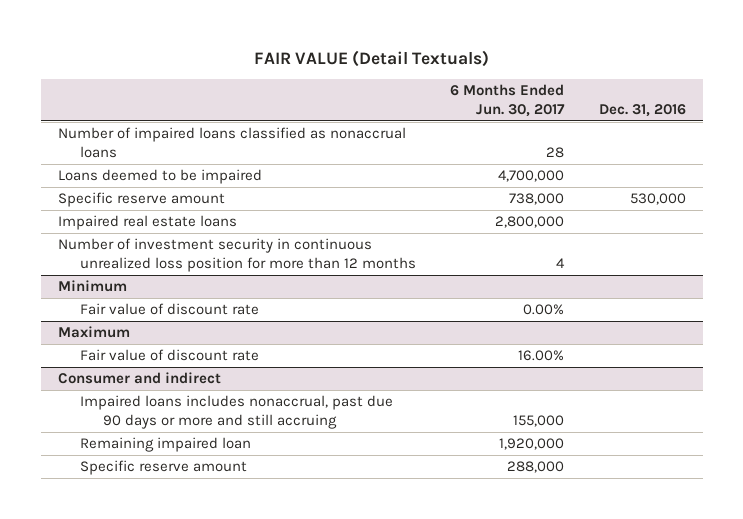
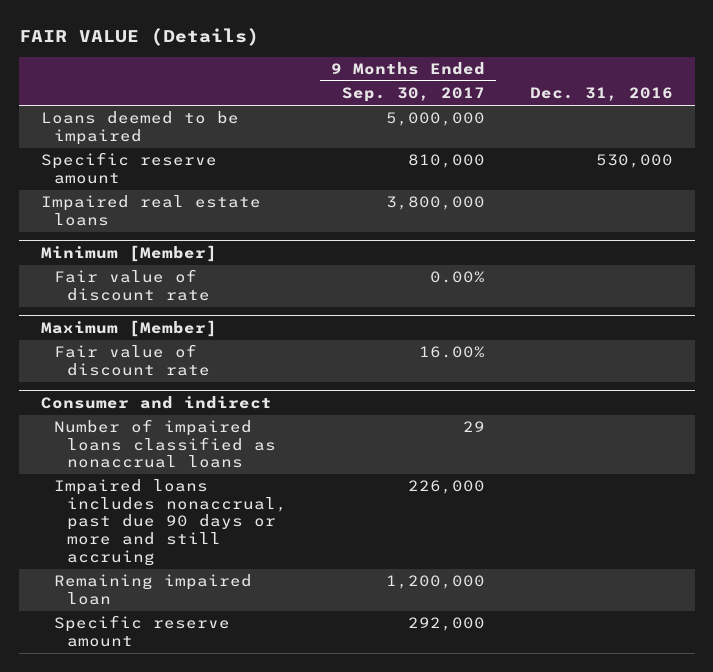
- FAIR VALUE (Detail Textuals)
+ FAIR VALUE (Details)
- | 6 Months Ended Jun. 30, 2017 | Dec. 31, 2016
+ | 9 Months Ended Sep. 30, 2017 | Dec. 31, 2016
- Number of impaired loans classified as nonaccrual loans | 28 |
- Number of investment security in continuous unrealized loss position for more than 12 months | 4 |
- Minimum
+ Minimum [Member]
- Maximum
+ Maximum [Member]
@ Consumer and indirect
+ Number of impaired loans classified as nonaccrual loans | 29 |

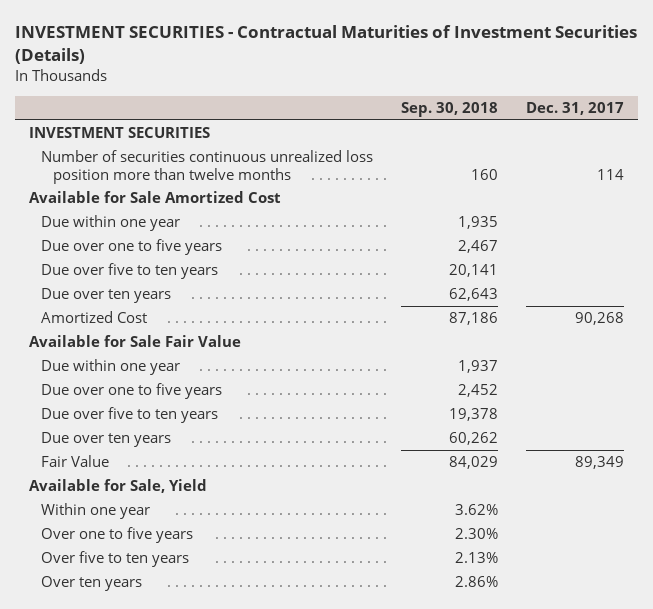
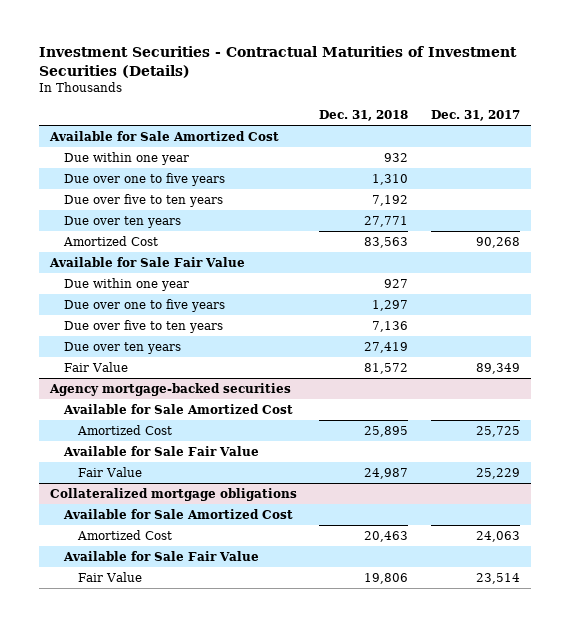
- INVESTMENT SECURITIES - Contractual Maturities of Investment Securities (Details)
+ Investment Securities - Contractual Maturities of Investment Securities (Details)
- | Sep. 30, 2018 | Dec. 31, 2017
+ | Dec. 31, 2018 | Dec. 31, 2017
- INVESTMENT SECURITIES
- Number of securities continuous unrealized loss position more than twelve months | 160 | 114
- Available for Sale, Yield
- Within one year | 3.62% |
- Over one to five years | 2.30% |
- Over five to ten years | 2.13% |
- Over ten years | 2.86% |
+ Agency mortgage-backed securities
+ Available for Sale Amortized Cost
+ Amortized Cost | 25,895 | 25,725
+ Available for Sale Fair Value
+ Fair Value | 24,987 | 25,229
+ Collateralized mortgage obligations
+ Available for Sale Amortized Cost
+ Amortized Cost | 20,463 | 24,063
+ Available for Sale Fair Value
+ Fair Value | 19,806 | 23,514

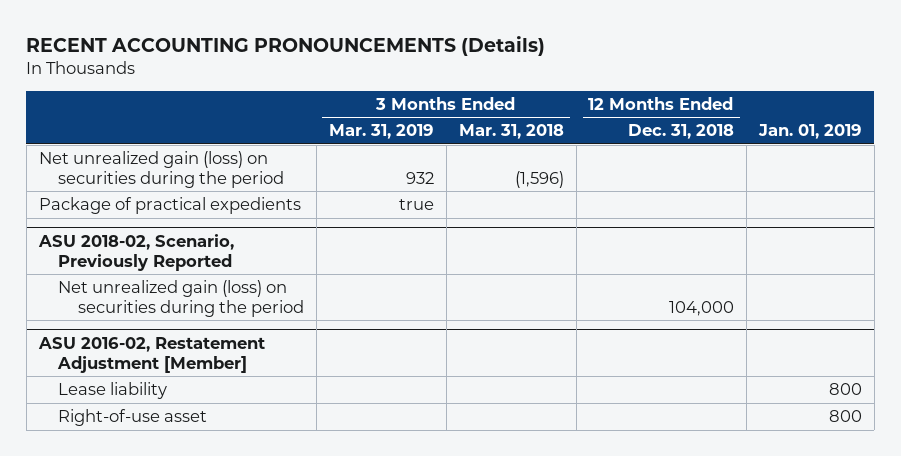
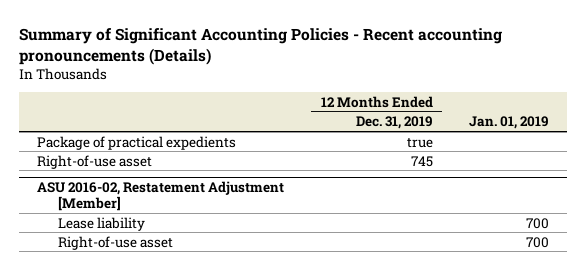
- RECENT ACCOUNTING PRONOUNCEMENTS (Details)
+ Summary of Significant Accounting Policies - Recent accounting pronouncements (Details)
- | 3 Months Ended Mar. 31, 2019 | 3 Months Ended Mar. 31, 2018 | 12 Months Ended Dec. 31, 2018 | Jan. 01, 2019
+ | 12 Months Ended Dec. 31, 2019 | Jan. 01, 2019
- Net unrealized gain (loss) on securities during the period | 932 | (1,596) | |
- ASU 2018-02, Scenario, Previously Reported
- Net unrealized gain (loss) on securities during the period | | | 104,000 |
+ Right-of-use asset | 745 |
@ ASU 2016-02, Restatement Adjustment [Member]
- Lease liability | | | | 800
- Right-of-use asset | | | | 800
+ Lease liability | | 700
+ Right-of-use asset | | 700

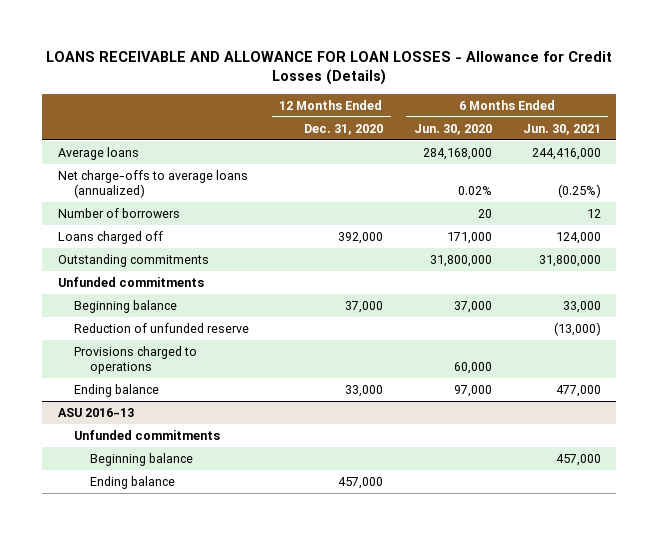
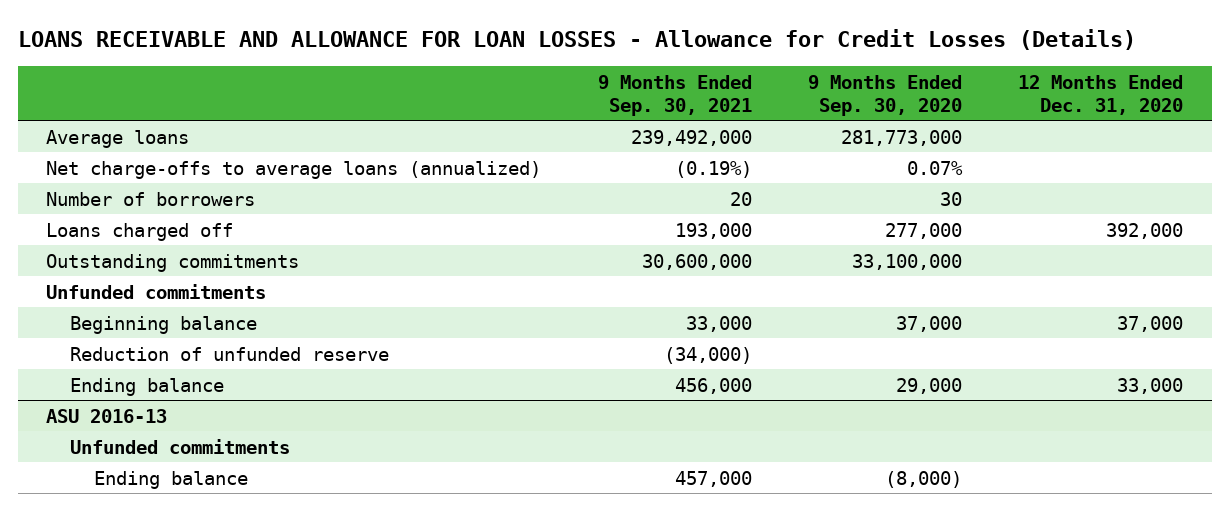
- | 12 Months Ended Dec. 31, 2020 | 6 Months Ended Jun. 30, 2020 | 6 Months Ended Jun. 30, 2021
+ | 9 Months Ended Sep. 30, 2021 | 9 Months Ended Sep. 30, 2020 | 12 Months Ended Dec. 31, 2020
- Provisions charged to operations | | 60,000 |
@ ASU 2016-13
- Beginning balance | | | 457,000
- Ending balance | 457,000 | |
+ Ending balance | 457,000 | (8,000) |

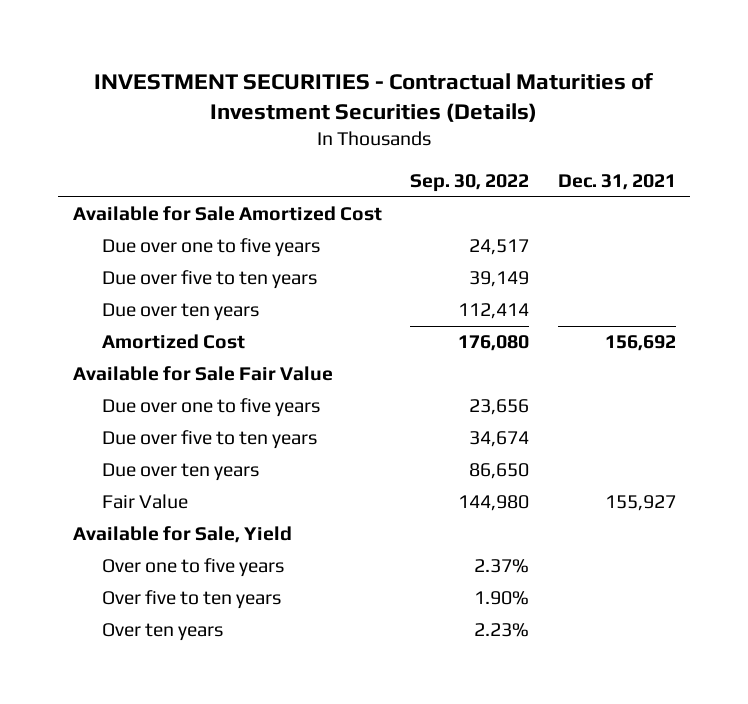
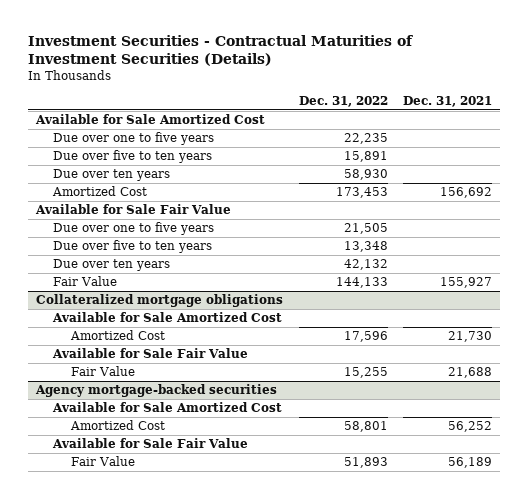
- INVESTMENT SECURITIES - Contractual Maturities of Investment Securities (Details)
+ Investment Securities - Contractual Maturities of Investment Securities (Details)
- | Sep. 30, 2022 | Dec. 31, 2021
+ | Dec. 31, 2022 | Dec. 31, 2021
- Available for Sale, Yield
- Over one to five years | 2.37% |
- Over five to ten years | 1.90% |
- Over ten years | 2.23% |
+ Collateralized mortgage obligations
+ Available for Sale Amortized Cost
+ Amortized Cost | 17,596 | 21,730
+ Available for Sale Fair Value
+ Fair Value | 15,255 | 21,688
+ Agency mortgage-backed securities
+ Available for Sale Amortized Cost
+ Amortized Cost | 58,801 | 56,252
+ Available for Sale Fair Value
+ Fair Value | 51,893 | 56,189

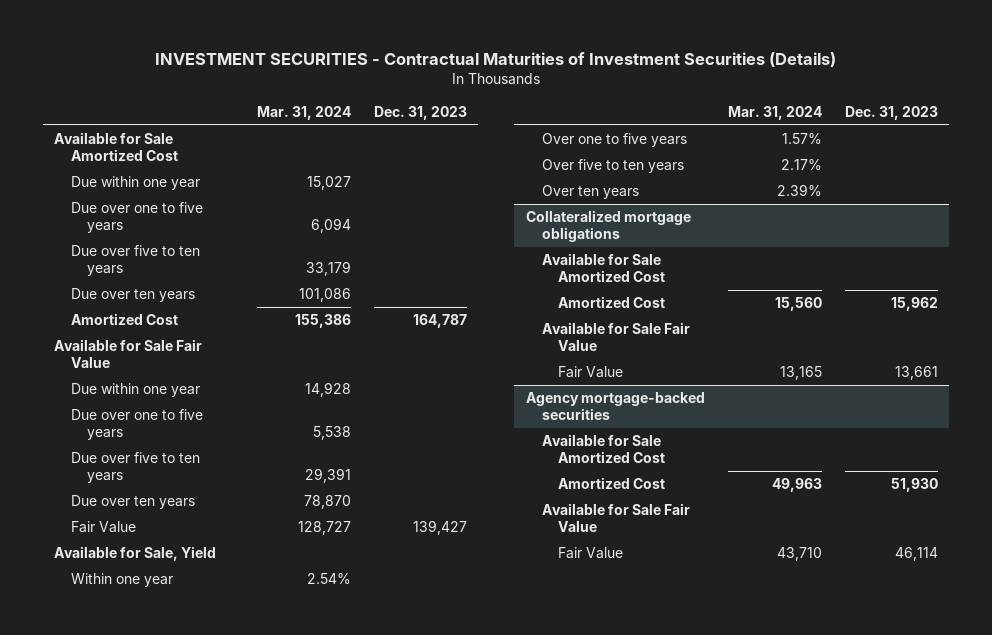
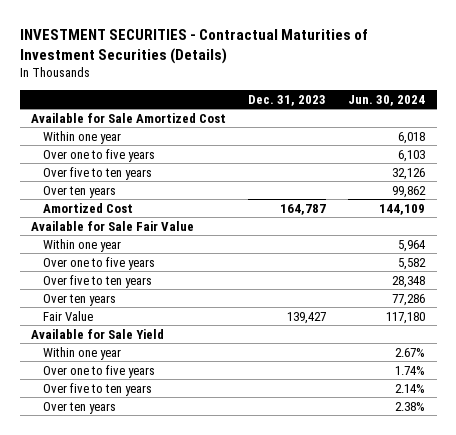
- | Mar. 31, 2024 | Dec. 31, 2023
+ | Dec. 31, 2023 | Jun. 30, 2024
- Due within one year | 15,027 |
- Due over one to five years | 6,094 |
- Due over five to ten years | 33,179 |
- Due over ten years | 101,086 |
+ Within one year | | 6,018
+ Over one to five years | | 6,103
+ Over five to ten years | | 32,126
+ Over ten years | | 99,862
- Due within one year | 14,928 |
- Due over one to five years | 5,538 |
- Due over five to ten years | 29,391 |
- Due over ten years | 78,870 |
+ Within one year | | 5,964
+ Over one to five years | | 5,582
+ Over five to ten years | | 28,348
+ Over ten years | | 77,286
- Available for Sale, Yield
+ Available for Sale Yield
- Collateralized mortgage obligations
- Available for Sale Amortized Cost
- Amortized Cost | 15,560 | 15,962
- Available for Sale Fair Value
- Fair Value | 13,165 | 13,661
- Agency mortgage-backed securities
- Available for Sale Amortized Cost
- Amortized Cost | 49,963 | 51,930
- Available for Sale Fair Value
- Fair Value | 43,710 | 46,114

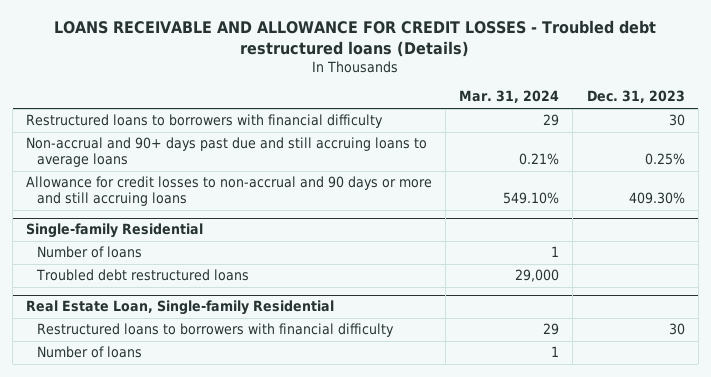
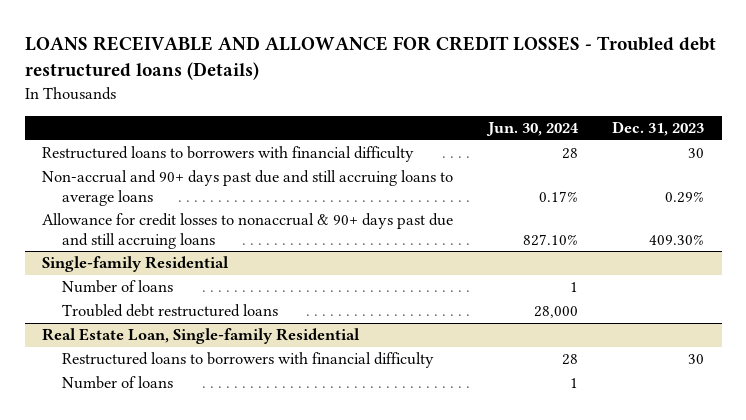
- | Mar. 31, 2024 | Dec. 31, 2023
+ | Jun. 30, 2024 | Dec. 31, 2023
- Non-accrual and 90+ days past due and still accruing loans to average loans | 0.21% | 0.25%
- Allowance for credit losses to non-accrual and 90 days or more and still accruing loans | 549.10% | 409.30%
+ Non-accrual and 90+ days past due and still accruing loans to average loans | 0.17% | 0.29%
+ Allowance for credit losses to nonaccrual & 90+ days past due and still accruing loans | 827.10% | 409.30%

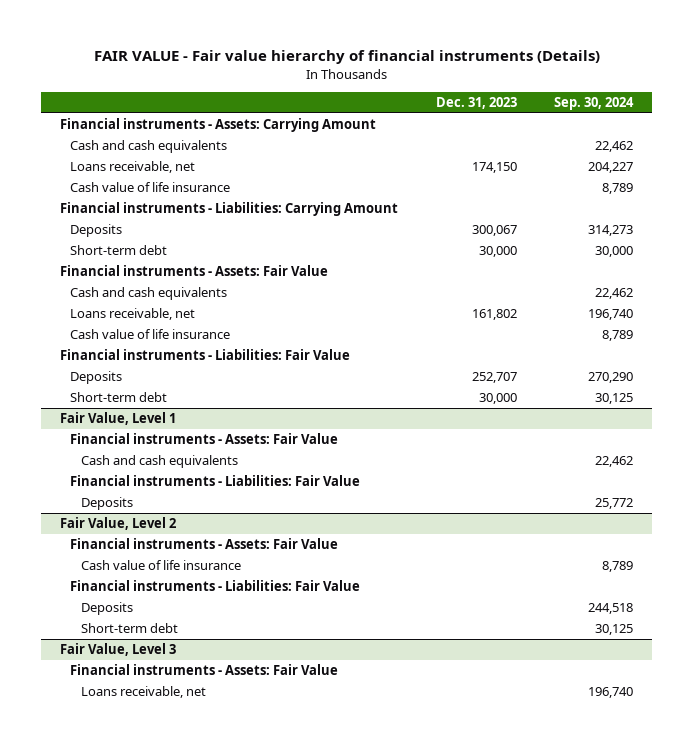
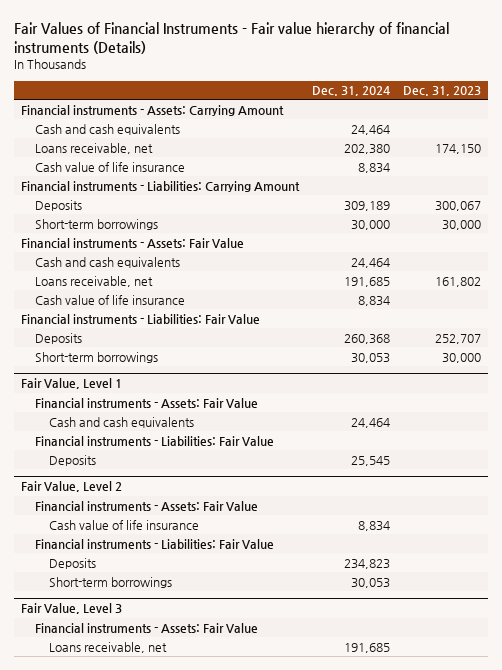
- FAIR VALUE - Fair value hierarchy of financial instruments (Details)
+ Fair Values of Financial Instruments - Fair value hierarchy of financial instruments (Details)
- | Dec. 31, 2023 | Sep. 30, 2024
+ | Dec. 31, 2024 | Dec. 31, 2023
- Short-term debt | 30,000 | 30,000
+ Short-term borrowings | 30,000 | 30,000
- Short-term debt | 30,000 | 30,125
+ Short-term borrowings | 30,053 | 30,000
@ Fair Value, Level 2
- Short-term debt | | 30,125
+ Short-term borrowings | 30,053 |

